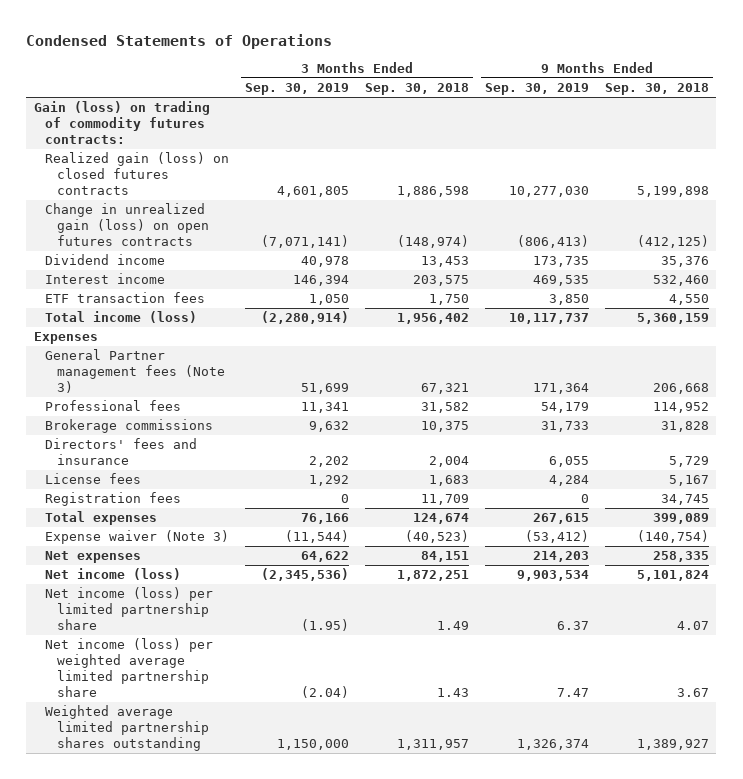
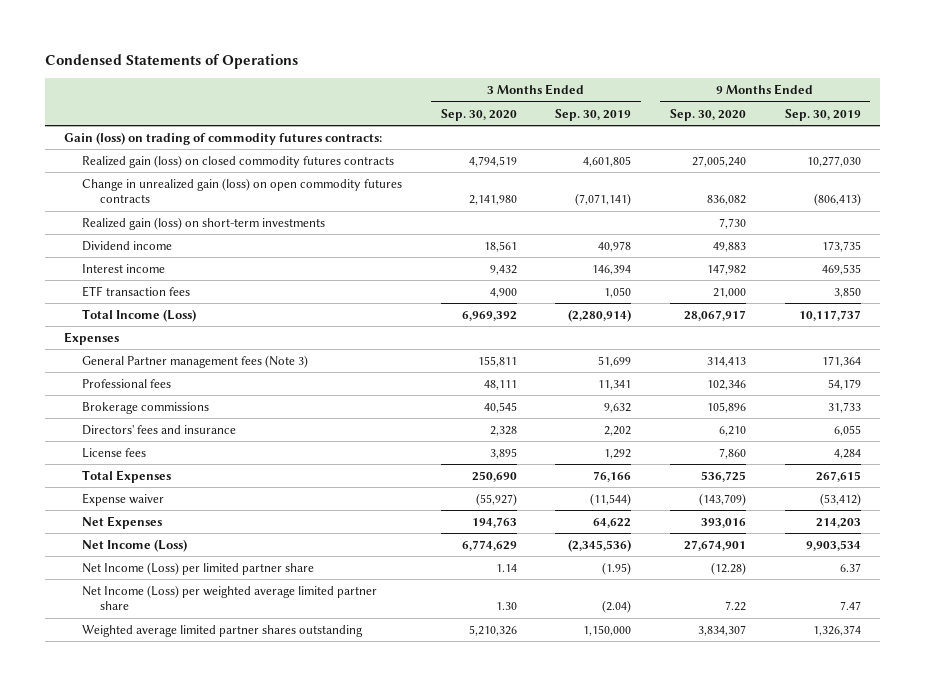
- | 3 Months Ended Sep. 30, 2019 | 3 Months Ended Sep. 30, 2018 | 9 Months Ended Sep. 30, 2019 | 9 Months Ended Sep. 30, 2018
+ | 3 Months Ended Sep. 30, 2020 | 3 Months Ended Sep. 30, 2019 | 9 Months Ended Sep. 30, 2020 | 9 Months Ended Sep. 30, 2019
- Realized gain (loss) on closed futures contracts | 4,601,805 | 1,886,598 | 10,277,030 | 5,199,898
- Change in unrealized gain (loss) on open futures contracts | (7,071,141) | (148,974) | (806,413) | (412,125)
+ Realized gain (loss) on closed commodity futures contracts | 4,794,519 | 4,601,805 | 27,005,240 | 10,277,030
+ Change in unrealized gain (loss) on open commodity futures contracts | 2,141,980 | (7,071,141) | 836,082 | (806,413)
+ Realized gain (loss) on short-term investments | | | 7,730 |
- Total income (loss) | (2,280,914) | 1,956,402 | 10,117,737 | 5,360,159
+ Total Income (Loss) | 6,969,392 | (2,280,914) | 28,067,917 | 10,117,737
- Registration fees | 0 | 11,709 | 0 | 34,745
- Total expenses | 76,166 | 124,674 | 267,615 | 399,089
- Expense waiver (Note 3) | (11,544) | (40,523) | (53,412) | (140,754)
- Net expenses | 64,622 | 84,151 | 214,203 | 258,335
- Net income (loss) | (2,345,536) | 1,872,251 | 9,903,534 | 5,101,824
- Net income (loss) per limited partnership share | (1.95) | 1.49 | 6.37 | 4.07
- Net income (loss) per weighted average limited partnership share | (2.04) | 1.43 | 7.47 | 3.67
- Weighted average limited partnership shares outstanding | 1,150,000 | 1,311,957 | 1,326,374 | 1,389,927
+ Total Expenses | 250,690 | 76,166 | 536,725 | 267,615
+ Expense waiver | (55,927) | (11,544) | (143,709) | (53,412)
+ Net Expenses | 194,763 | 64,622 | 393,016 | 214,203
+ Net Income (Loss) | 6,774,629 | (2,345,536) | 27,674,901 | 9,903,534
+ Net Income (Loss) per limited partner share | 1.14 | (1.95) | (12.28) | 6.37
+ Net Income (Loss) per weighted average limited partner share | 1.30 | (2.04) | 7.22 | 7.47
+ Weighted average limited partner shares outstanding | 5,210,326 | 1,150,000 | 3,834,307 | 1,326,374

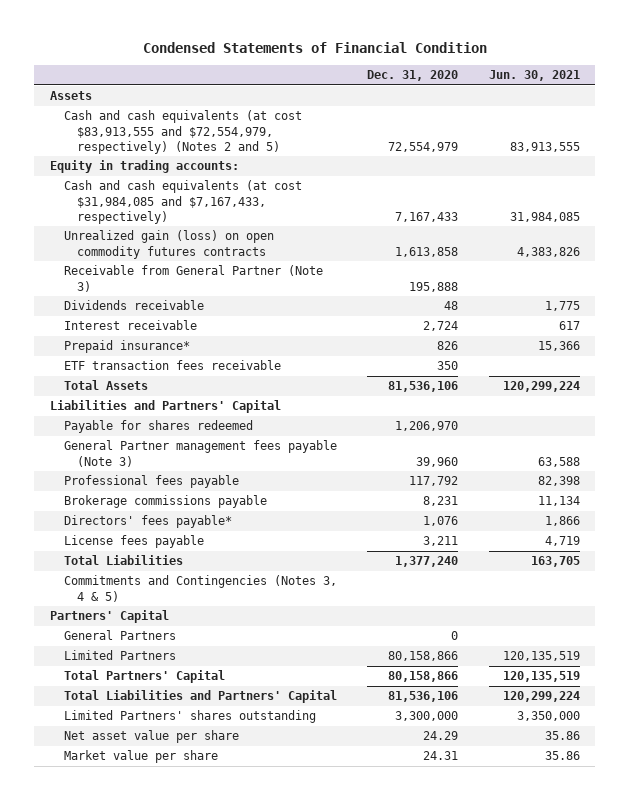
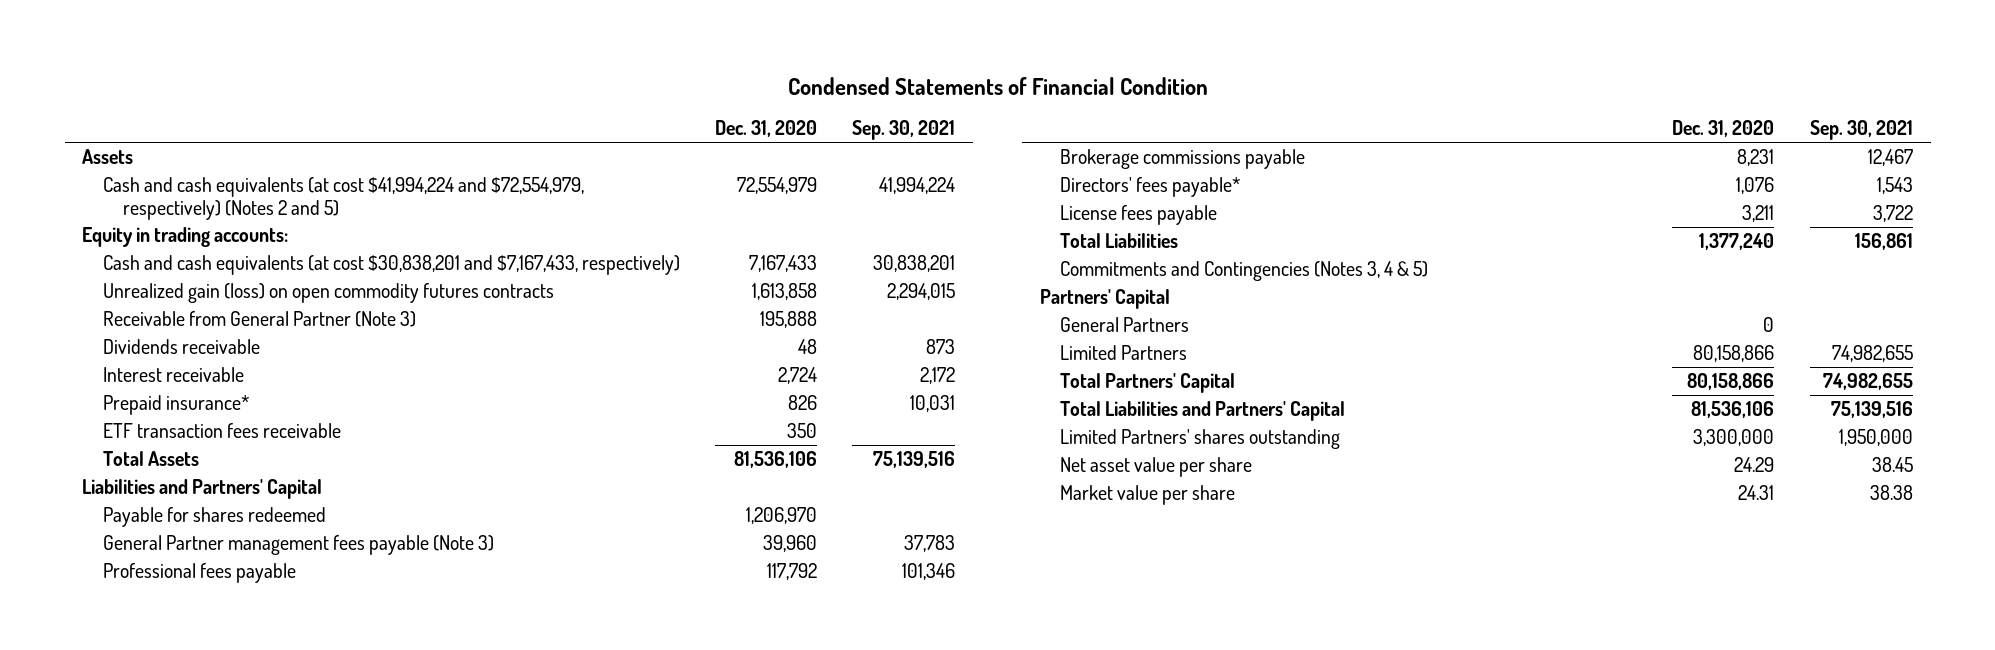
- | Dec. 31, 2020 | Jun. 30, 2021
+ | Dec. 31, 2020 | Sep. 30, 2021
- Cash and cash equivalents (at cost $83,913,555 and $72,554,979, respectively) (Notes 2 and 5) | 72,554,979 | 83,913,555
+ Cash and cash equivalents (at cost $41,994,224 and $72,554,979, respectively) (Notes 2 and 5) | 72,554,979 | 41,994,224
- Cash and cash equivalents (at cost $31,984,085 and $7,167,433, respectively) | 7,167,433 | 31,984,085
+ Cash and cash equivalents (at cost $30,838,201 and $7,167,433, respectively) | 7,167,433 | 30,838,201

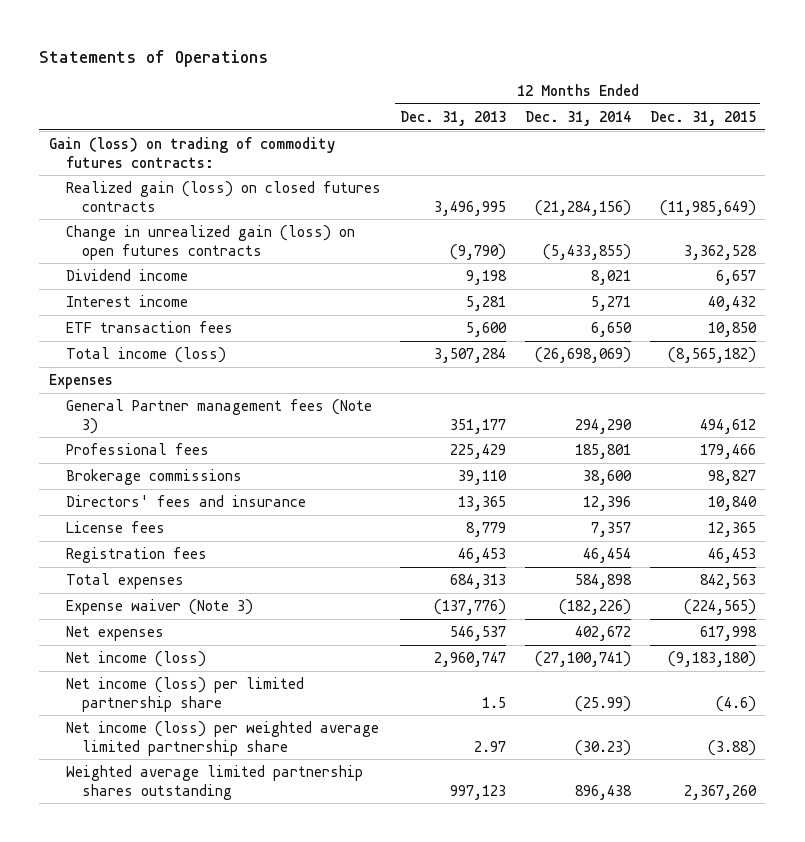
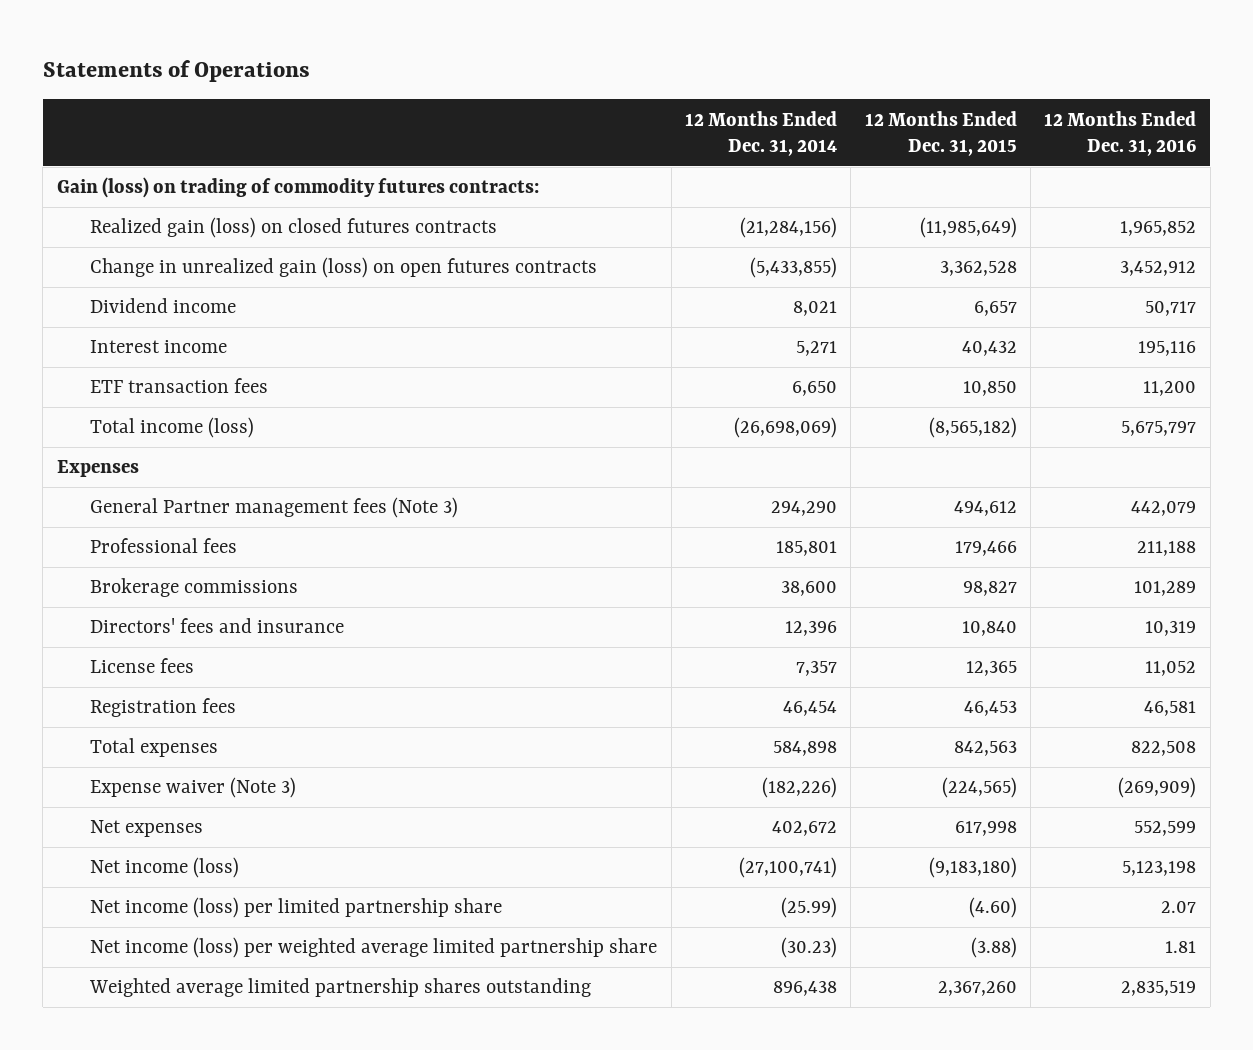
- | 12 Months Ended Dec. 31, 2013 | 12 Months Ended Dec. 31, 2014 | 12 Months Ended Dec. 31, 2015
+ | 12 Months Ended Dec. 31, 2014 | 12 Months Ended Dec. 31, 2015 | 12 Months Ended Dec. 31, 2016
- Net income (loss) per limited partnership share | 1.5 | (25.99) | (4.6)
+ Net income (loss) per limited partnership share | (25.99) | (4.60) | 2.07

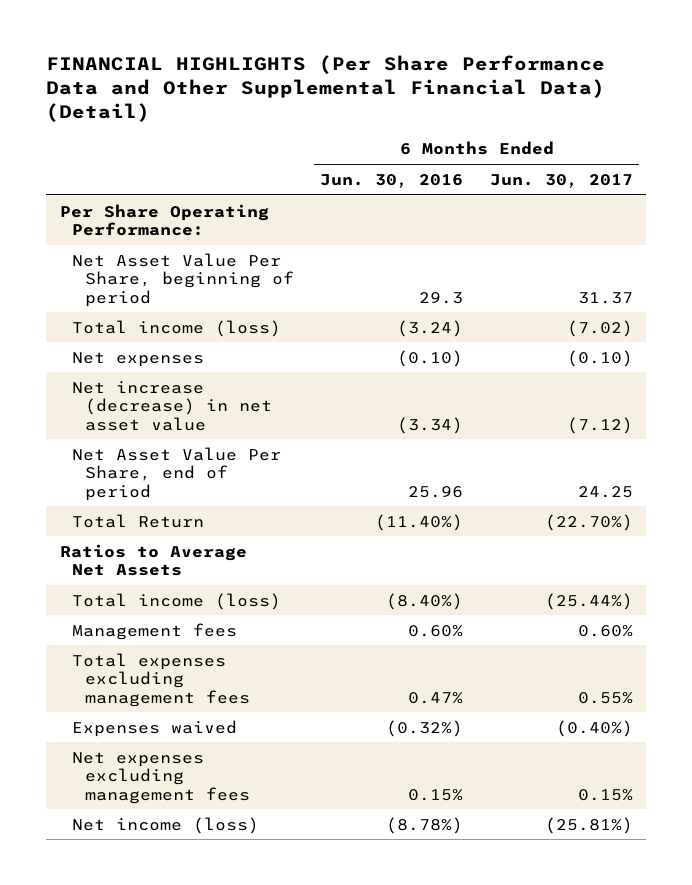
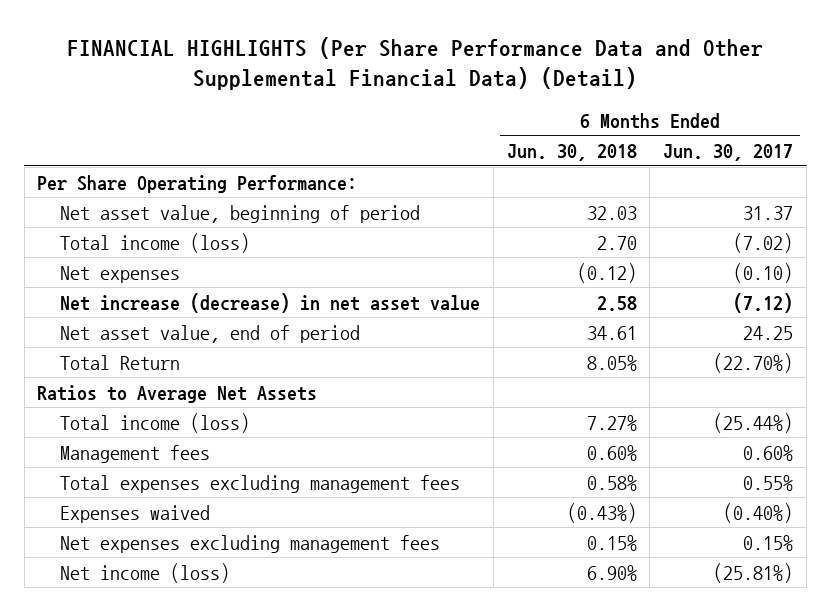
- | 6 Months Ended Jun. 30, 2016 | 6 Months Ended Jun. 30, 2017
+ | 6 Months Ended Jun. 30, 2018 | 6 Months Ended Jun. 30, 2017
- Net Asset Value Per Share, beginning of period | 29.3 | 31.37
+ Net asset value, beginning of period | 32.03 | 31.37
- Net Asset Value Per Share, end of period | 25.96 | 24.25
+ Net asset value, end of period | 34.61 | 24.25

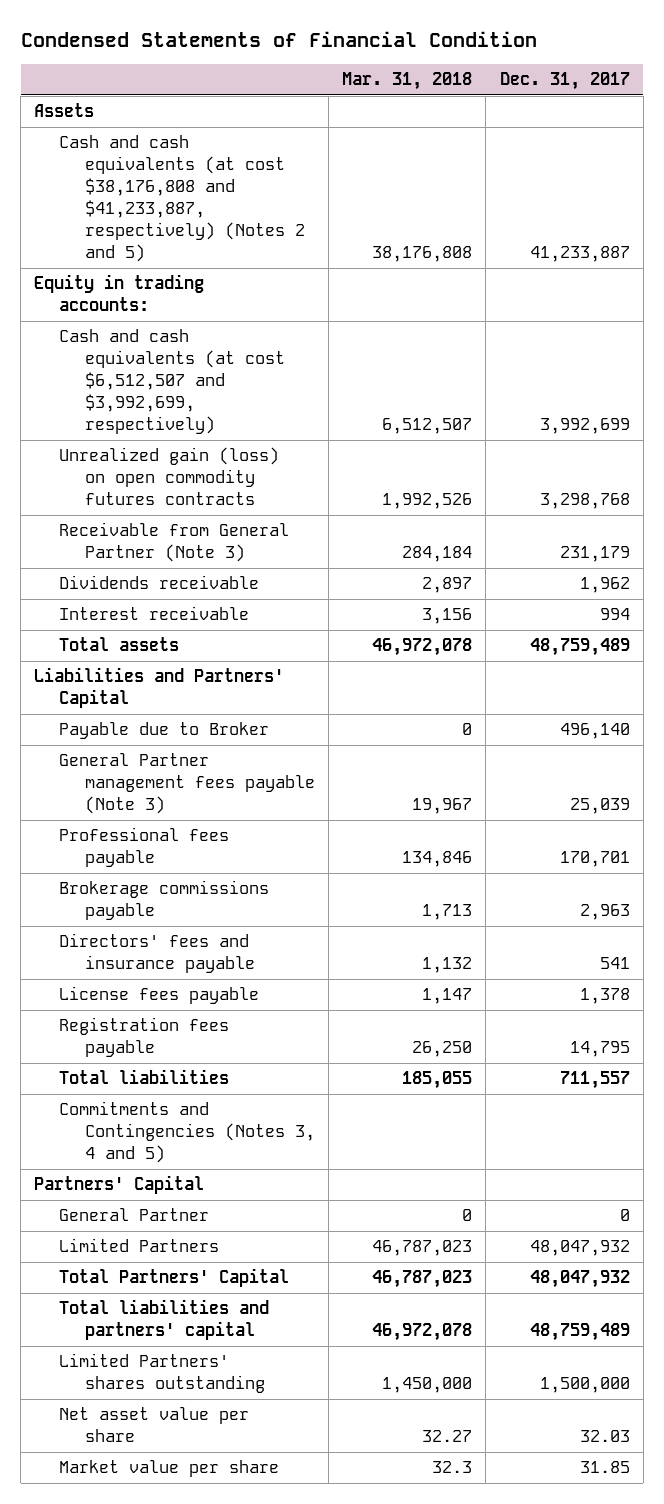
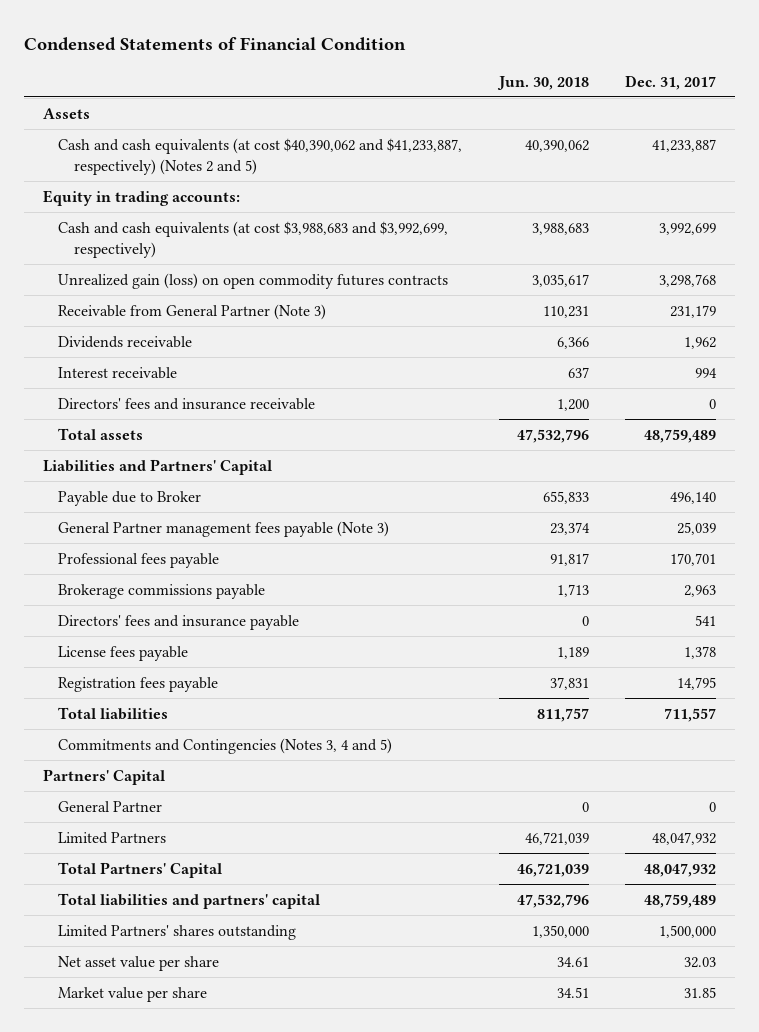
- | Mar. 31, 2018 | Dec. 31, 2017
+ | Jun. 30, 2018 | Dec. 31, 2017
- Cash and cash equivalents (at cost $38,176,808 and $41,233,887, respectively) (Notes 2 and 5) | 38,176,808 | 41,233,887
+ Cash and cash equivalents (at cost $40,390,062 and $41,233,887, respectively) (Notes 2 and 5) | 40,390,062 | 41,233,887
- Cash and cash equivalents (at cost $6,512,507 and $3,992,699, respectively) | 6,512,507 | 3,992,699
+ Cash and cash equivalents (at cost $3,988,683 and $3,992,699, respectively) | 3,988,683 | 3,992,699
+ Directors' fees and insurance receivable | 1,200 | 0

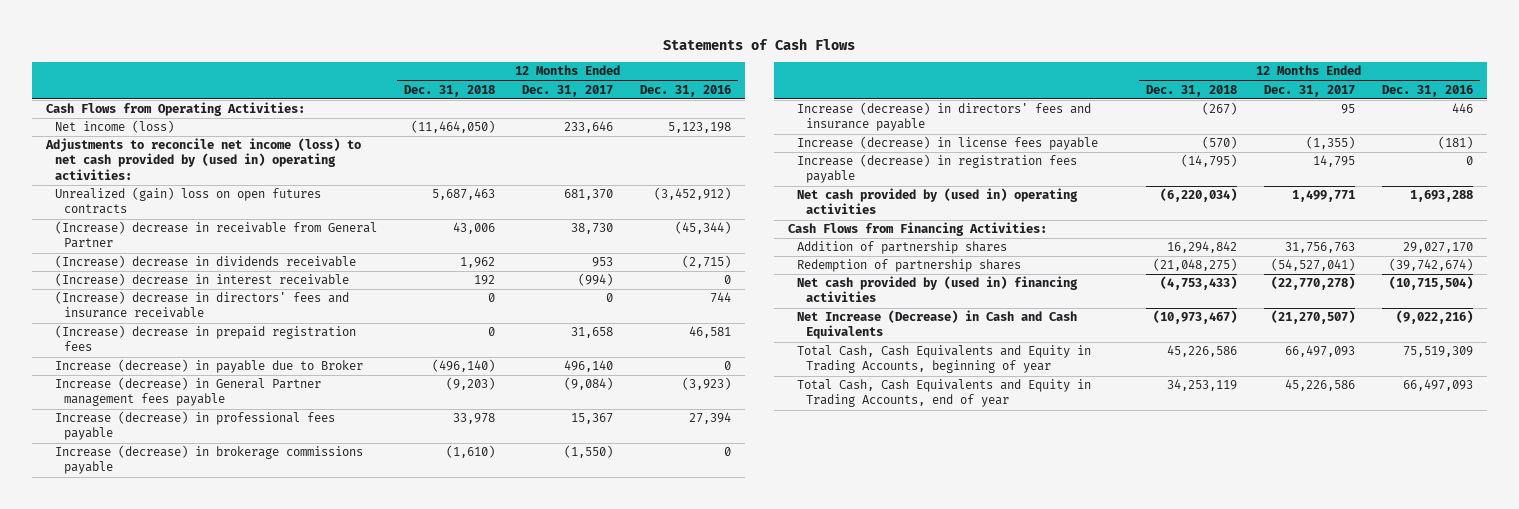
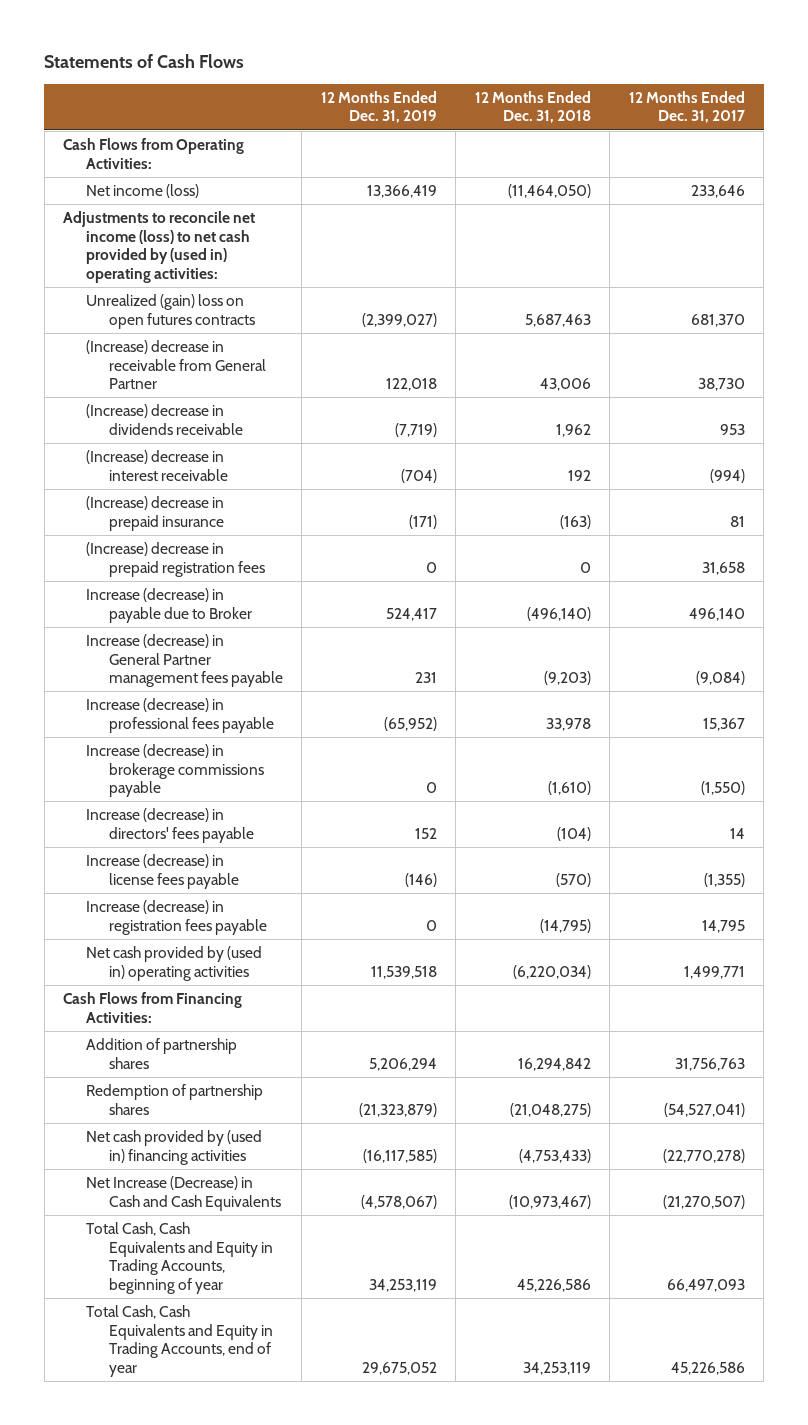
- | 12 Months Ended Dec. 31, 2018 | 12 Months Ended Dec. 31, 2017 | 12 Months Ended Dec. 31, 2016
+ | 12 Months Ended Dec. 31, 2019 | 12 Months Ended Dec. 31, 2018 | 12 Months Ended Dec. 31, 2017
- (Increase) decrease in directors' fees and insurance receivable | 0 | 0 | 744
+ (Increase) decrease in prepaid insurance | (171) | (163) | 81
- Increase (decrease) in directors' fees and insurance payable | (267) | 95 | 446
+ Increase (decrease) in directors' fees payable | 152 | (104) | 14

